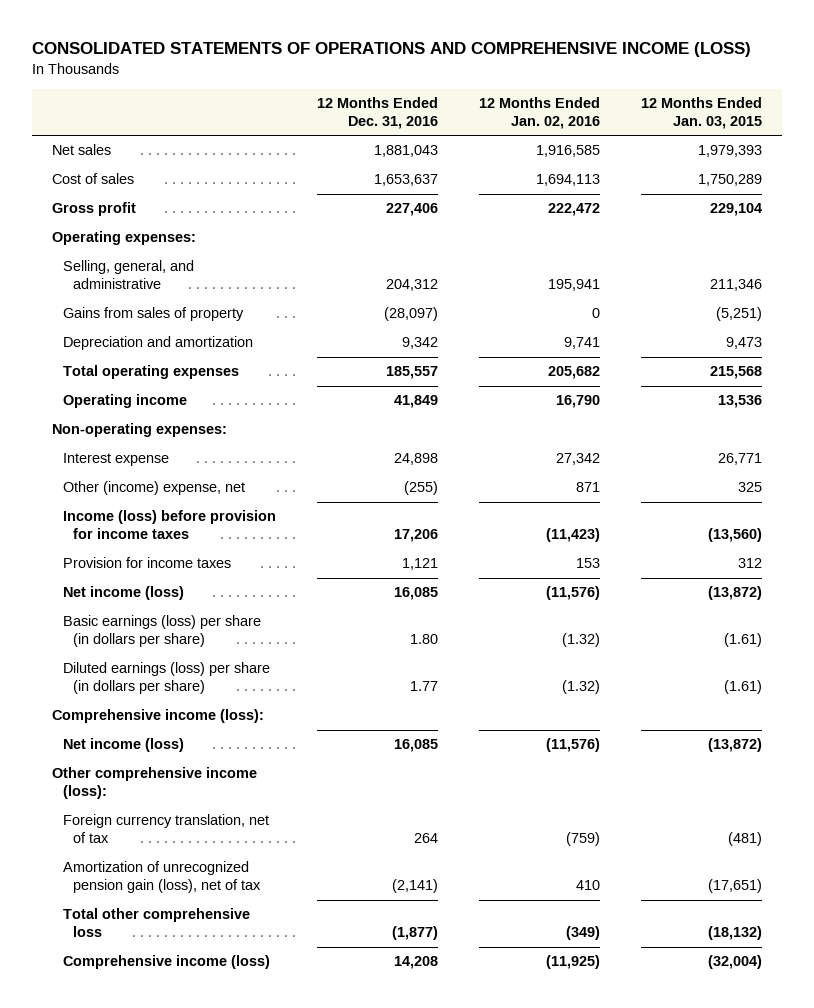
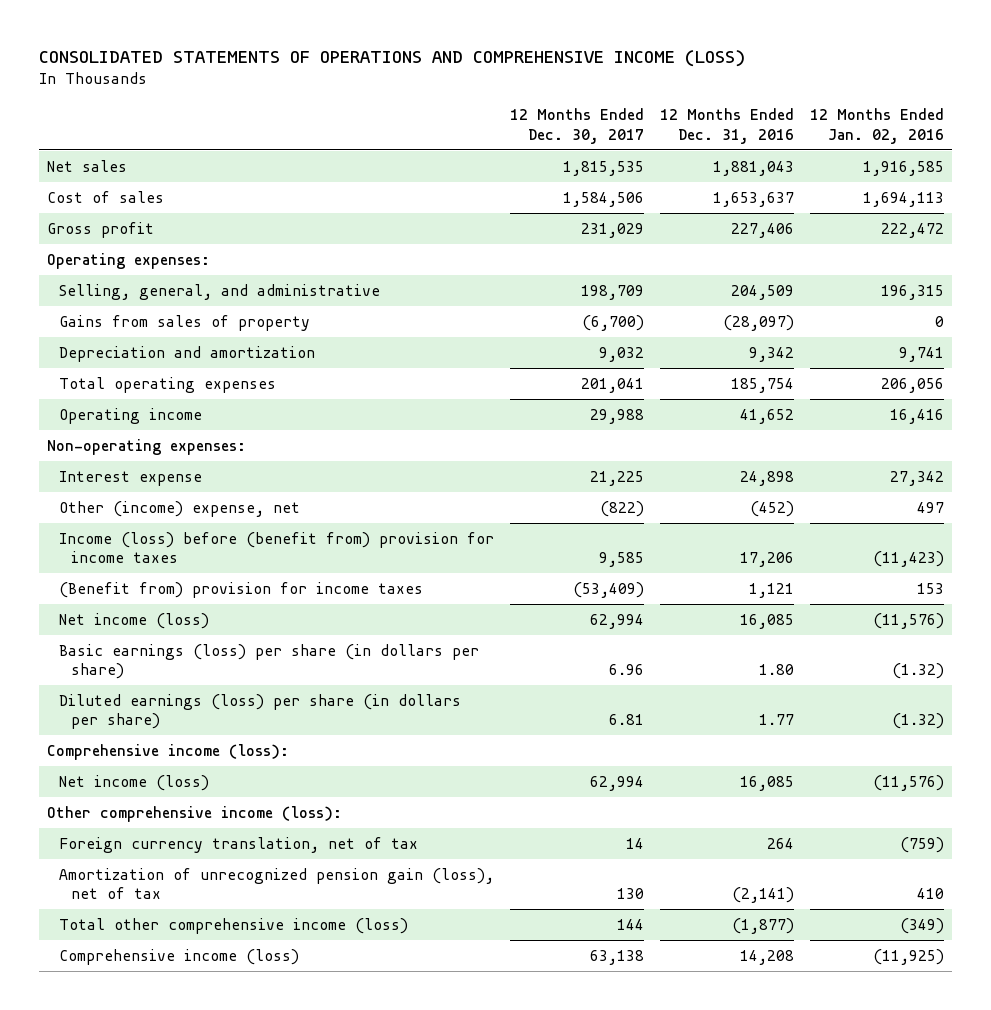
- | 12 Months Ended Dec. 31, 2016 | 12 Months Ended Jan. 02, 2016 | 12 Months Ended Jan. 03, 2015
+ | 12 Months Ended Dec. 30, 2017 | 12 Months Ended Dec. 31, 2016 | 12 Months Ended Jan. 02, 2016
- Selling, general, and administrative | 204,312 | 195,941 | 211,346
+ Selling, general, and administrative | 198,709 | 204,509 | 196,315
- Total operating expenses | 185,557 | 205,682 | 215,568
- Operating income | 41,849 | 16,790 | 13,536
+ Total operating expenses | 201,041 | 185,754 | 206,056
+ Operating income | 29,988 | 41,652 | 16,416
- Other (income) expense, net | (255) | 871 | 325
- Income (loss) before provision for income taxes | 17,206 | (11,423) | (13,560)
- Provision for income taxes | 1,121 | 153 | 312
+ Other (income) expense, net | (822) | (452) | 497
+ Income (loss) before (benefit from) provision for income taxes | 9,585 | 17,206 | (11,423)
+ (Benefit from) provision for income taxes | (53,409) | 1,121 | 153
- Total other comprehensive loss | (1,877) | (349) | (18,132)
+ Total other comprehensive income (loss) | 144 | (1,877) | (349)

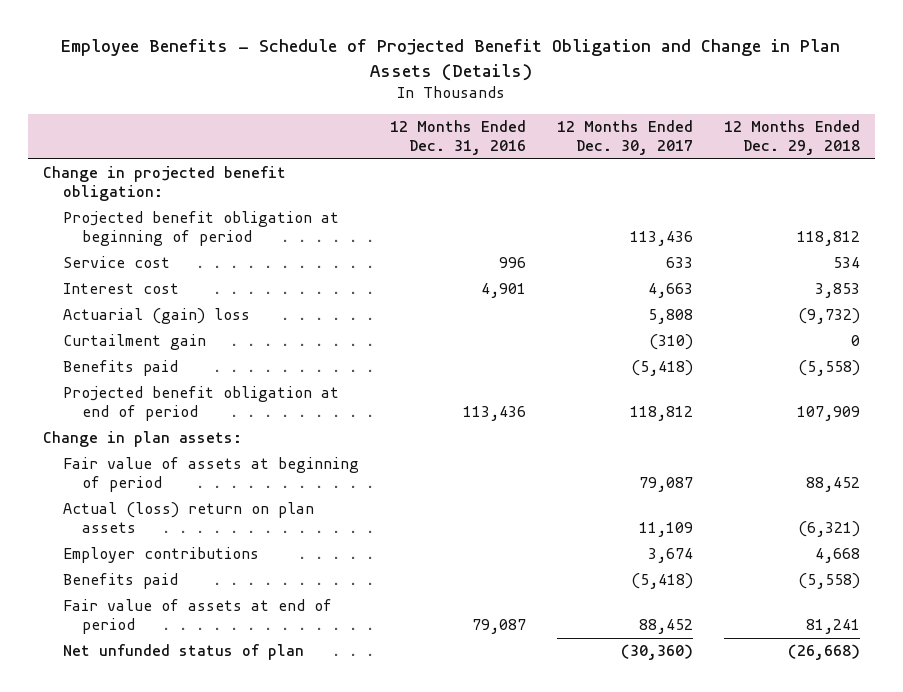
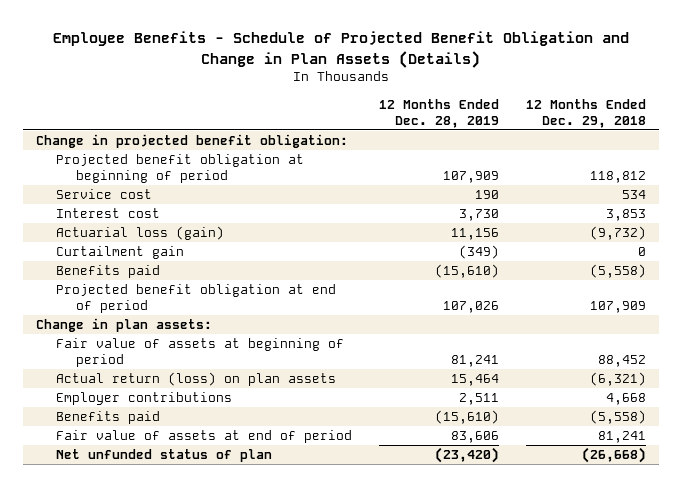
- | 12 Months Ended Dec. 31, 2016 | 12 Months Ended Dec. 30, 2017 | 12 Months Ended Dec. 29, 2018
+ | 12 Months Ended Dec. 28, 2019 | 12 Months Ended Dec. 29, 2018
- Actuarial (gain) loss | | 5,808 | (9,732)
+ Actuarial loss (gain) | 11,156 | (9,732)
- Actual (loss) return on plan assets | | 11,109 | (6,321)
+ Actual return (loss) on plan assets | 15,464 | (6,321)

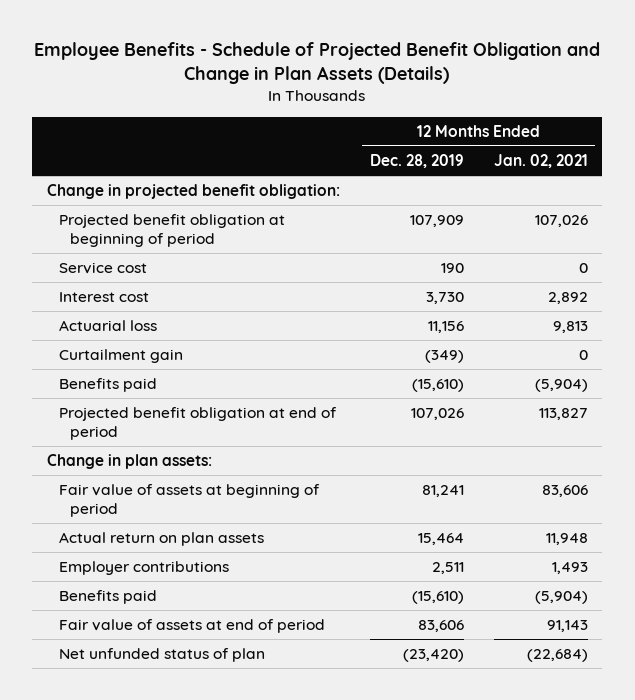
- | 12 Months Ended Dec. 28, 2019 | 12 Months Ended Dec. 29, 2018
+ | 12 Months Ended Dec. 28, 2019 | 12 Months Ended Jan. 02, 2021
- Actuarial loss (gain) | 11,156 | (9,732)
+ Actuarial loss | 11,156 | 9,813
- Actual return (loss) on plan assets | 15,464 | (6,321)
+ Actual return on plan assets | 15,464 | 11,948

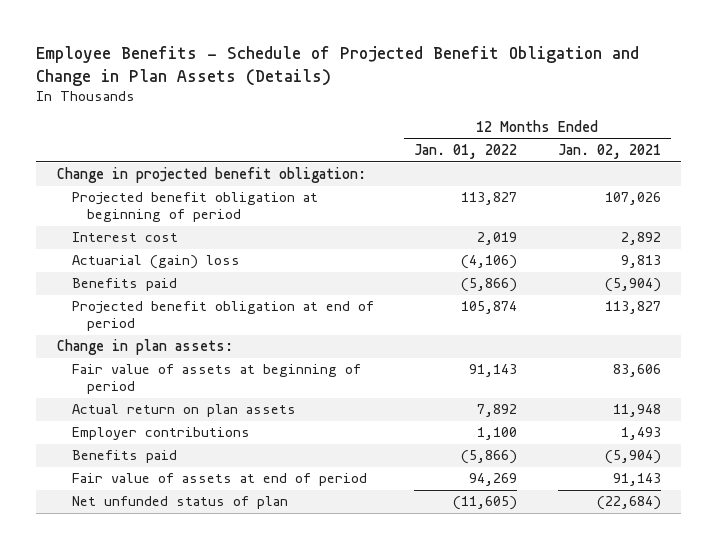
- | 12 Months Ended Dec. 28, 2019 | 12 Months Ended Jan. 02, 2021
+ | 12 Months Ended Jan. 01, 2022 | 12 Months Ended Jan. 02, 2021
- Service cost | 190 | 0
- Actuarial loss | 11,156 | 9,813
- Curtailment gain | (349) | 0
+ Actuarial (gain) loss | (4,106) | 9,813

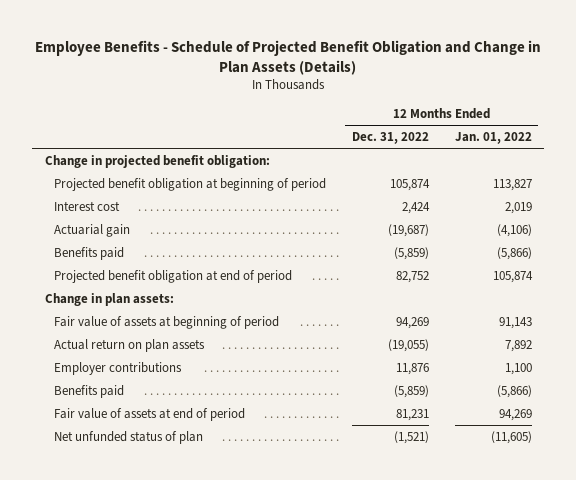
- | 12 Months Ended Jan. 01, 2022 | 12 Months Ended Jan. 02, 2021
+ | 12 Months Ended Dec. 31, 2022 | 12 Months Ended Jan. 01, 2022
- Actuarial (gain) loss | (4,106) | 9,813
+ Actuarial gain | (19,687) | (4,106)

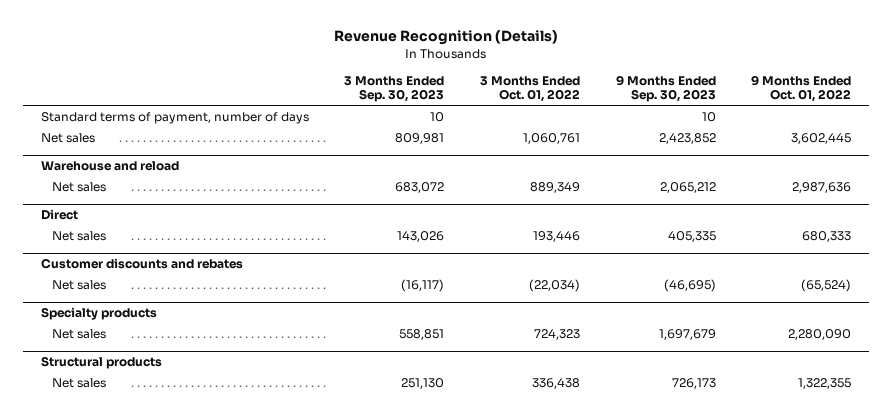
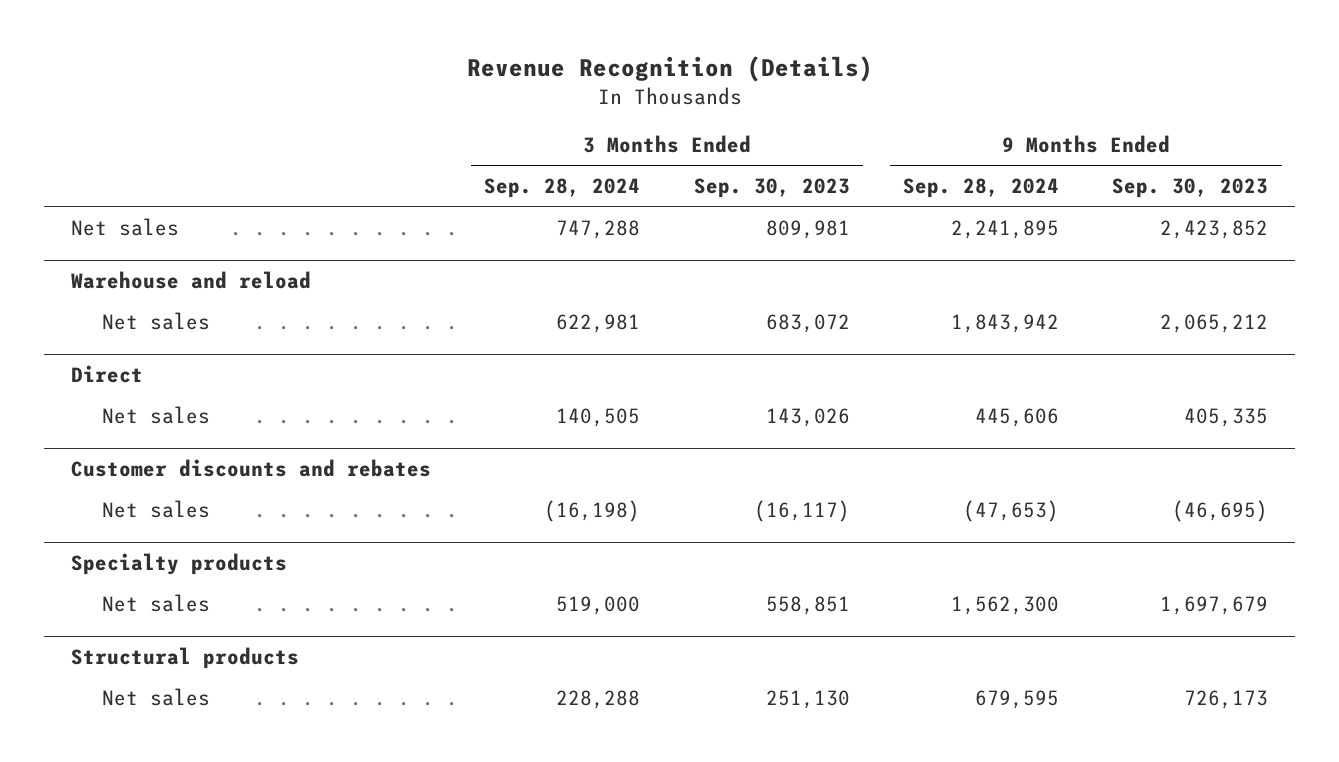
- | 3 Months Ended Sep. 30, 2023 | 3 Months Ended Oct. 01, 2022 | 9 Months Ended Sep. 30, 2023 | 9 Months Ended Oct. 01, 2022
+ | 3 Months Ended Sep. 28, 2024 | 3 Months Ended Sep. 30, 2023 | 9 Months Ended Sep. 28, 2024 | 9 Months Ended Sep. 30, 2023
- Standard terms of payment, number of days | 10 | | 10 |

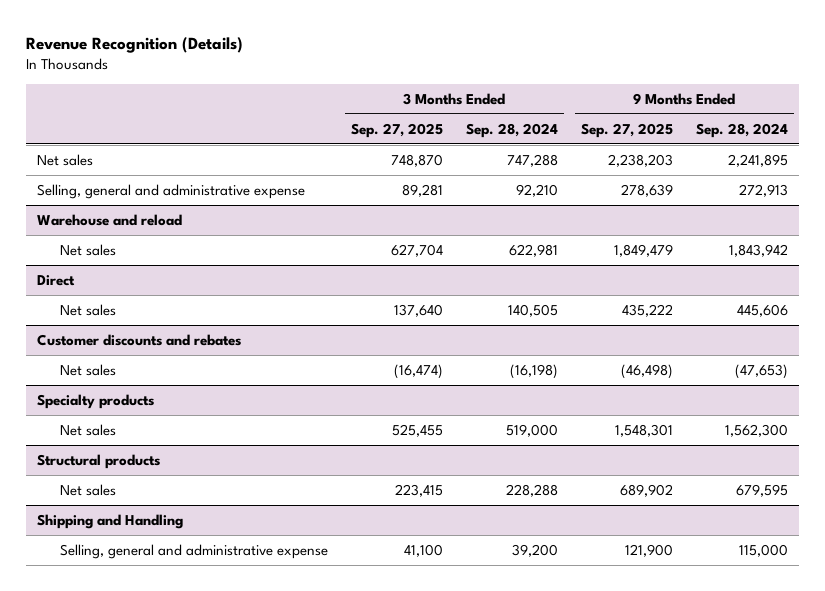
- | 3 Months Ended Sep. 28, 2024 | 3 Months Ended Sep. 30, 2023 | 9 Months Ended Sep. 28, 2024 | 9 Months Ended Sep. 30, 2023
+ | 3 Months Ended Sep. 27, 2025 | 3 Months Ended Sep. 28, 2024 | 9 Months Ended Sep. 27, 2025 | 9 Months Ended Sep. 28, 2024
+ Selling, general and administrative expense | 89,281 | 92,210 | 278,639 | 272,913
+ Shipping and Handling
+ Selling, general and administrative expense | 41,100 | 39,200 | 121,900 | 115,000

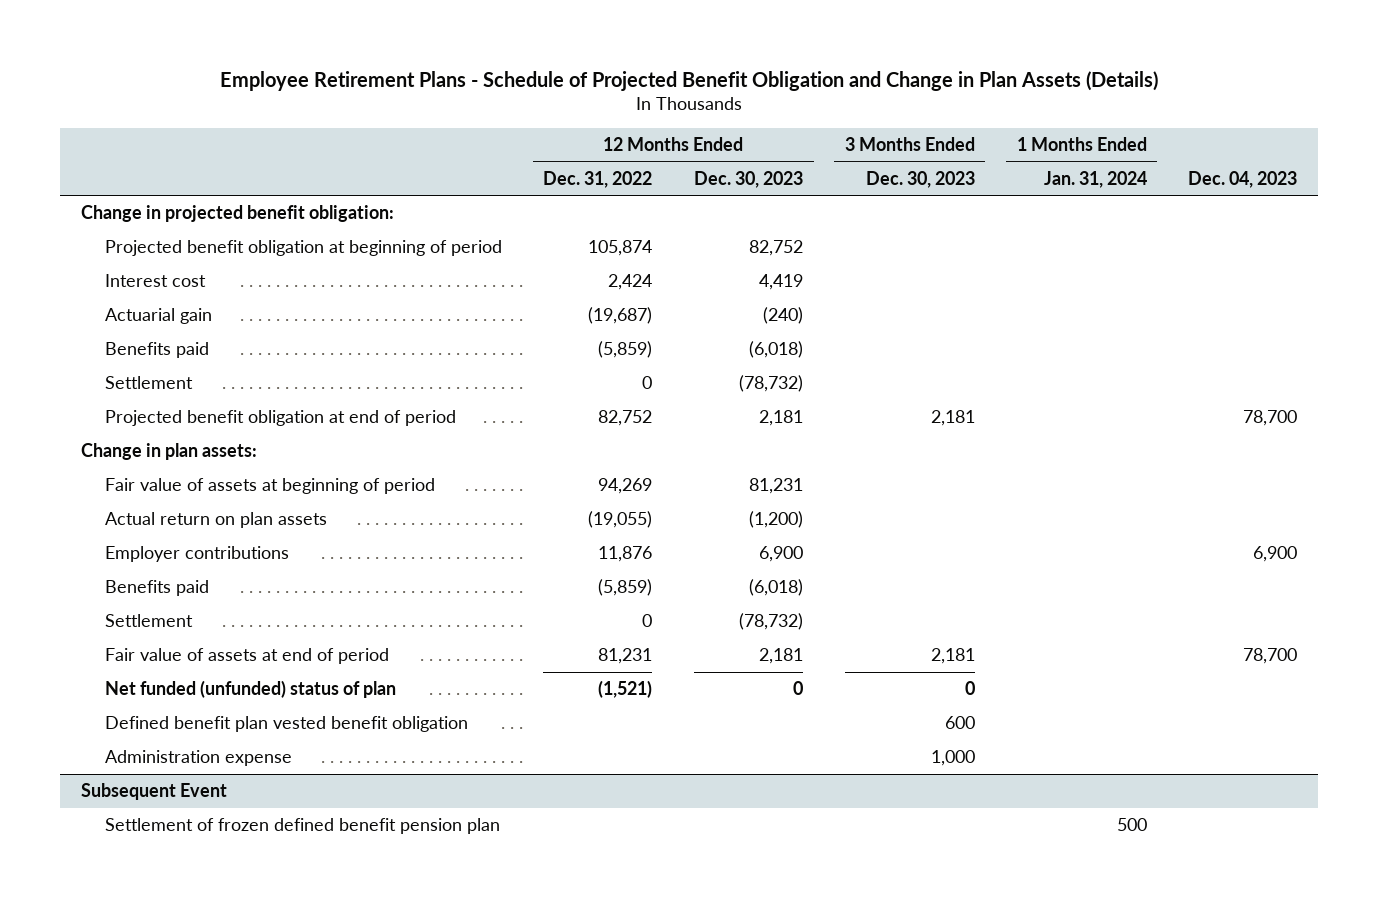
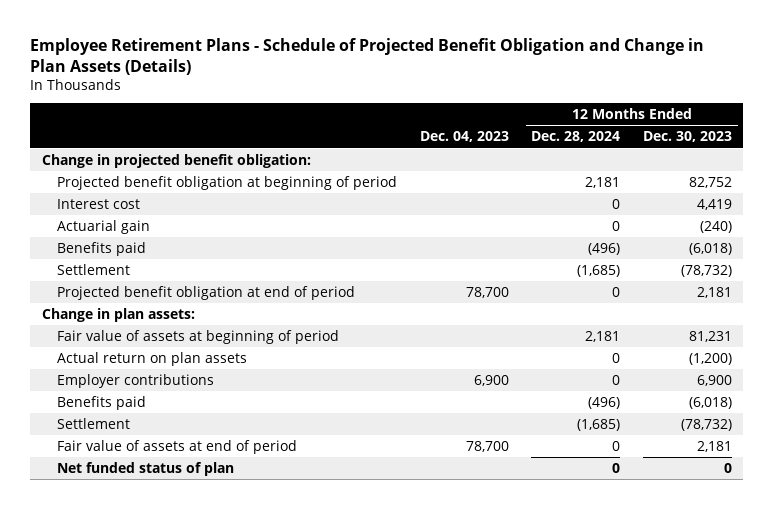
- | 12 Months Ended Dec. 31, 2022 | 12 Months Ended Dec. 30, 2023 | 3 Months Ended Dec. 30, 2023 | 1 Months Ended Jan. 31, 2024 | Dec. 04, 2023
+ | Dec. 04, 2023 | 12 Months Ended Dec. 28, 2024 | 12 Months Ended Dec. 30, 2023
- Net funded (unfunded) status of plan | (1,521) | 0 | 0 | |
- Defined benefit plan vested benefit obligation | | | 600 | |
- Administration expense | | | 1,000 | |
- Subsequent Event
- Settlement of frozen defined benefit pension plan | | | | 500 |
+ Net funded status of plan | | 0 | 0

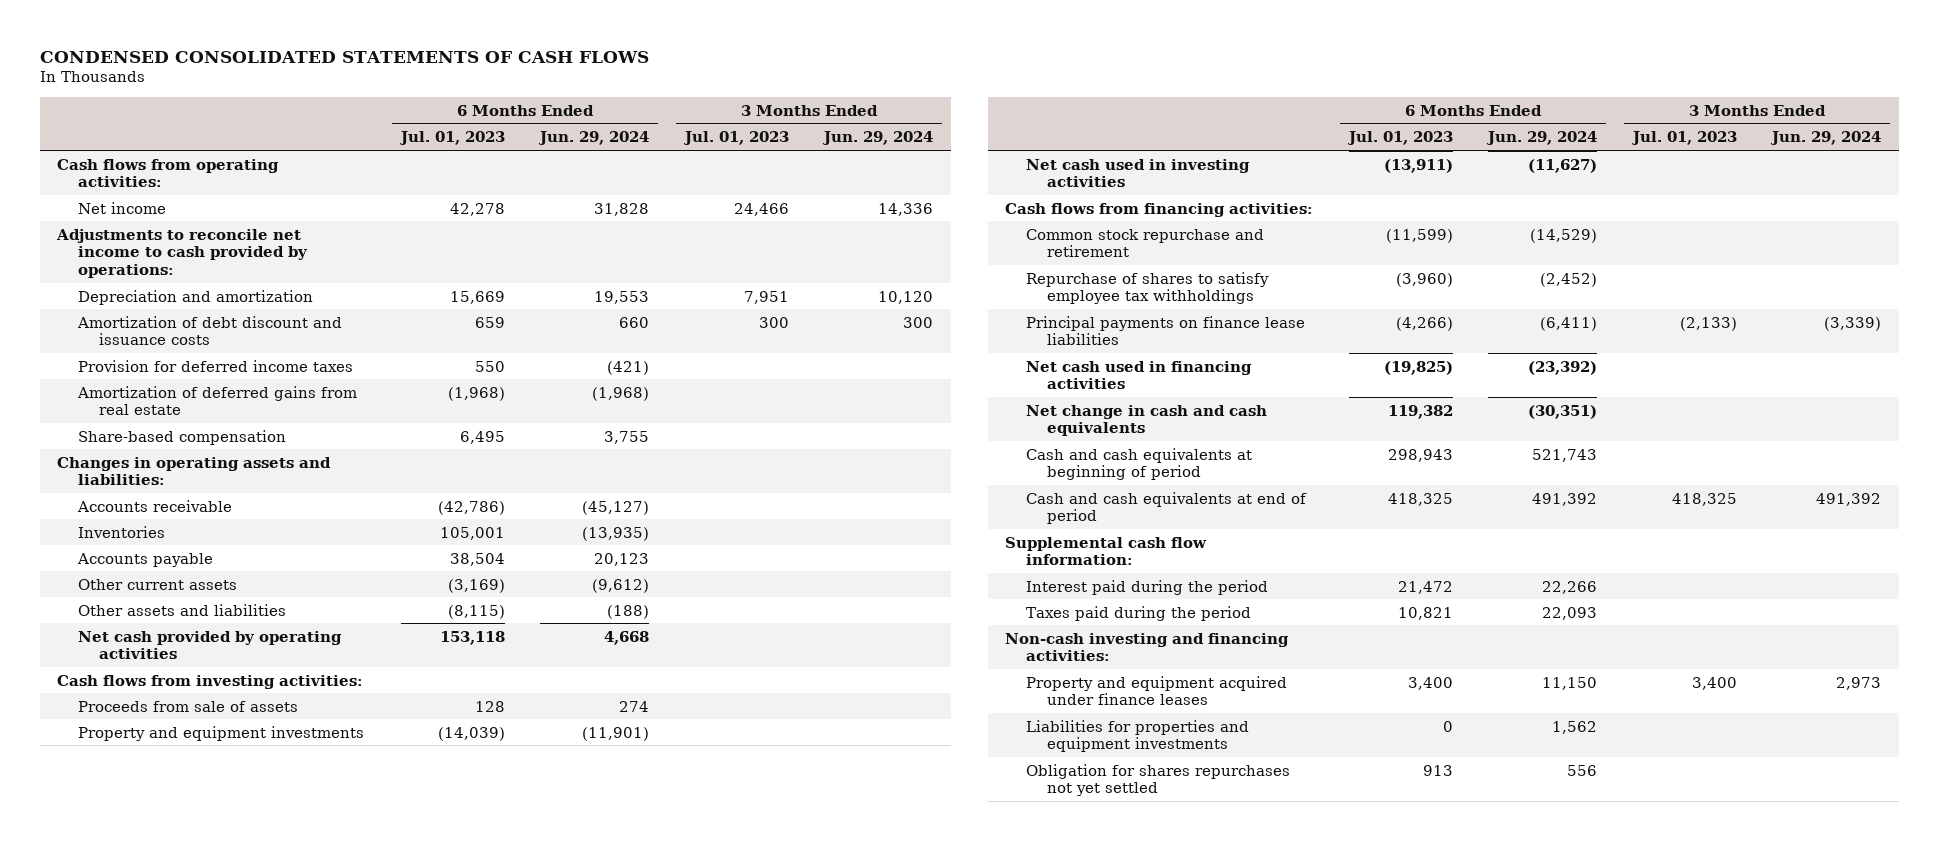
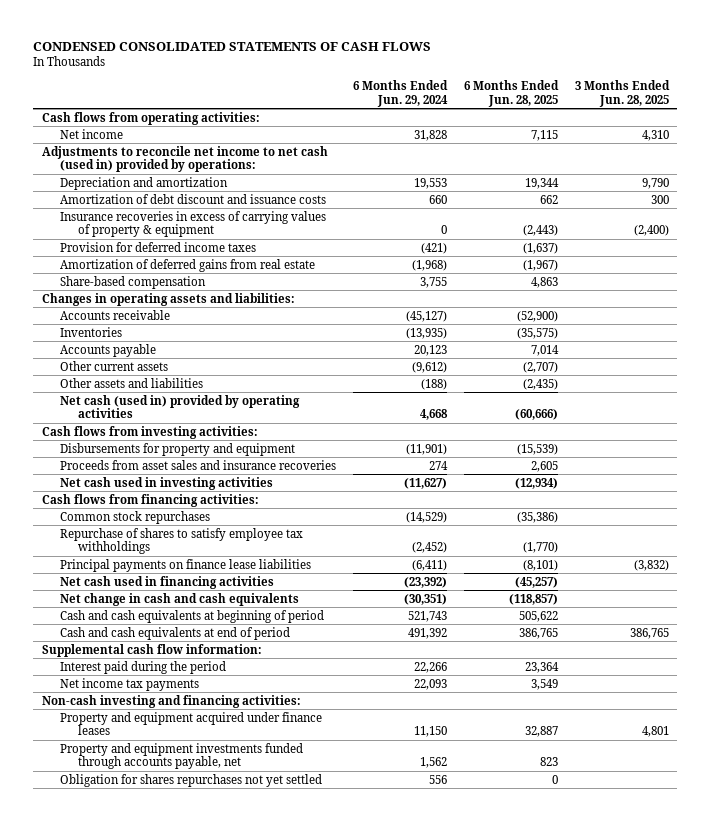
- | 6 Months Ended Jul. 01, 2023 | 6 Months Ended Jun. 29, 2024 | 3 Months Ended Jul. 01, 2023 | 3 Months Ended Jun. 29, 2024
+ | 6 Months Ended Jun. 29, 2024 | 6 Months Ended Jun. 28, 2025 | 3 Months Ended Jun. 28, 2025
- Adjustments to reconcile net income to cash provided by operations:
+ Adjustments to reconcile net income to net cash (used in) provided by operations:
+ Insurance recoveries in excess of carrying values of property & equipment | 0 | (2,443) | (2,400)
- Net cash provided by operating activities | 153,118 | 4,668 | |
+ Net cash (used in) provided by operating activities | 4,668 | (60,666) |
- Proceeds from sale of assets | 128 | 274 | |
- Property and equipment investments | (14,039) | (11,901) | |
+ Disbursements for property and equipment | (11,901) | (15,539) |
+ Proceeds from asset sales and insurance recoveries | 274 | 2,605 |
- Common stock repurchase and retirement | (11,599) | (14,529) | |
+ Common stock repurchases | (14,529) | (35,386) |
- Taxes paid during the period | 10,821 | 22,093 | |
+ Net income tax payments | 22,093 | 3,549 |
- Liabilities for properties and equipment investments | 0 | 1,562 | |
+ Property and equipment investments funded through accounts payable, net | 1,562 | 823 |

